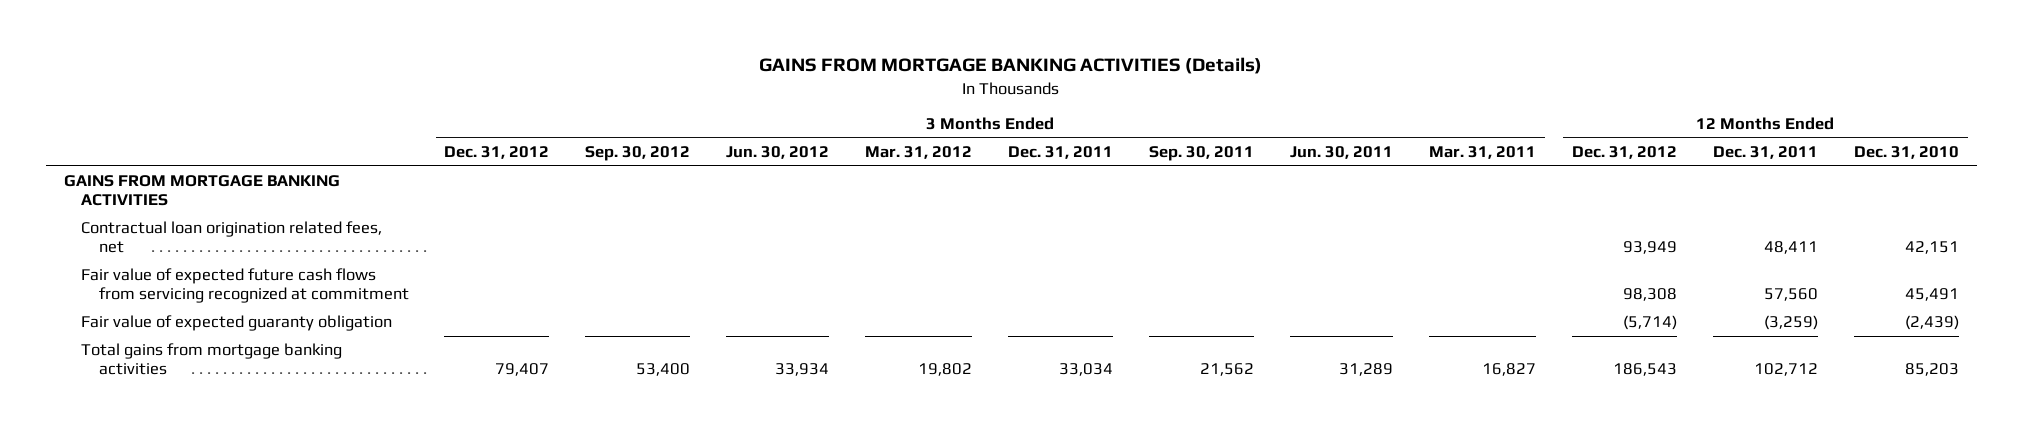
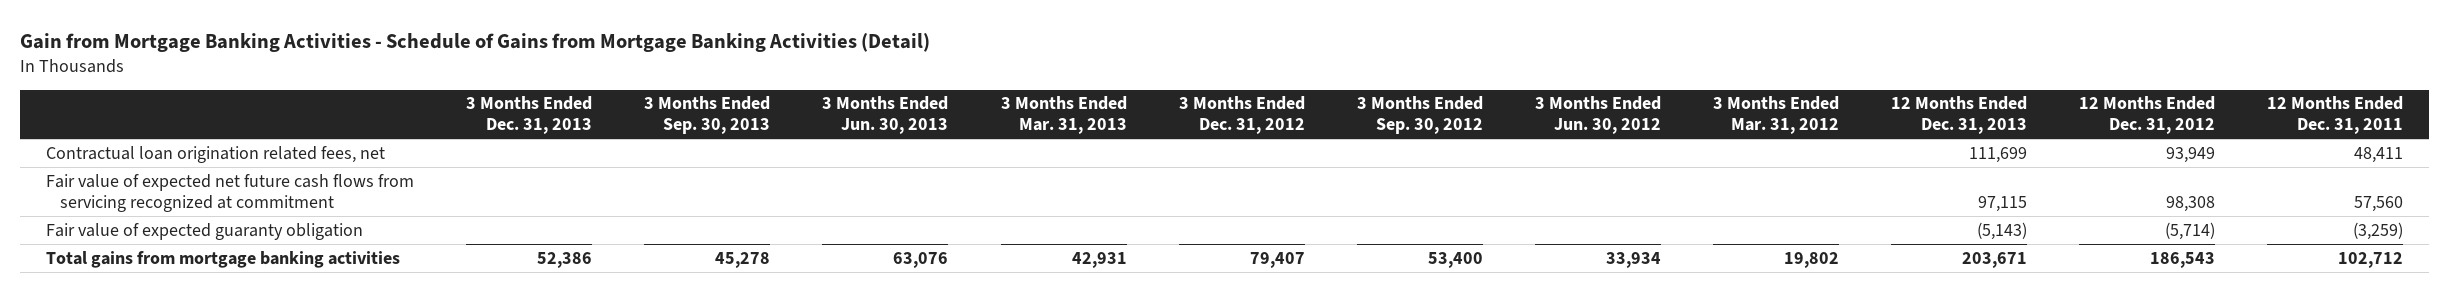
- GAINS FROM MORTGAGE BANKING ACTIVITIES (Details)
+ Gain from Mortgage Banking Activities - Schedule of Gains from Mortgage Banking Activities (Detail)
- | 3 Months Ended Dec. 31, 2012 | 3 Months Ended Sep. 30, 2012 | 3 Months Ended Jun. 30, 2012 | 3 Months Ended Mar. 31, 2012 | 3 Months Ended Dec. 31, 2011 | 3 Months Ended Sep. 30, 2011 | 3 Months Ended Jun. 30, 2011 | 3 Months Ended Mar. 31, 2011 | 12 Months Ended Dec. 31, 2012 | 12 Months Ended Dec. 31, 2011 | 12 Months Ended Dec. 31, 2010
+ | 3 Months Ended Dec. 31, 2013 | 3 Months Ended Sep. 30, 2013 | 3 Months Ended Jun. 30, 2013 | 3 Months Ended Mar. 31, 2013 | 3 Months Ended Dec. 31, 2012 | 3 Months Ended Sep. 30, 2012 | 3 Months Ended Jun. 30, 2012 | 3 Months Ended Mar. 31, 2012 | 12 Months Ended Dec. 31, 2013 | 12 Months Ended Dec. 31, 2012 | 12 Months Ended Dec. 31, 2011
- GAINS FROM MORTGAGE BANKING ACTIVITIES
- Fair value of expected future cash flows from servicing recognized at commitment | | | | | | | | | 98,308 | 57,560 | 45,491
+ Fair value of expected net future cash flows from servicing recognized at commitment | | | | | | | | | 97,115 | 98,308 | 57,560

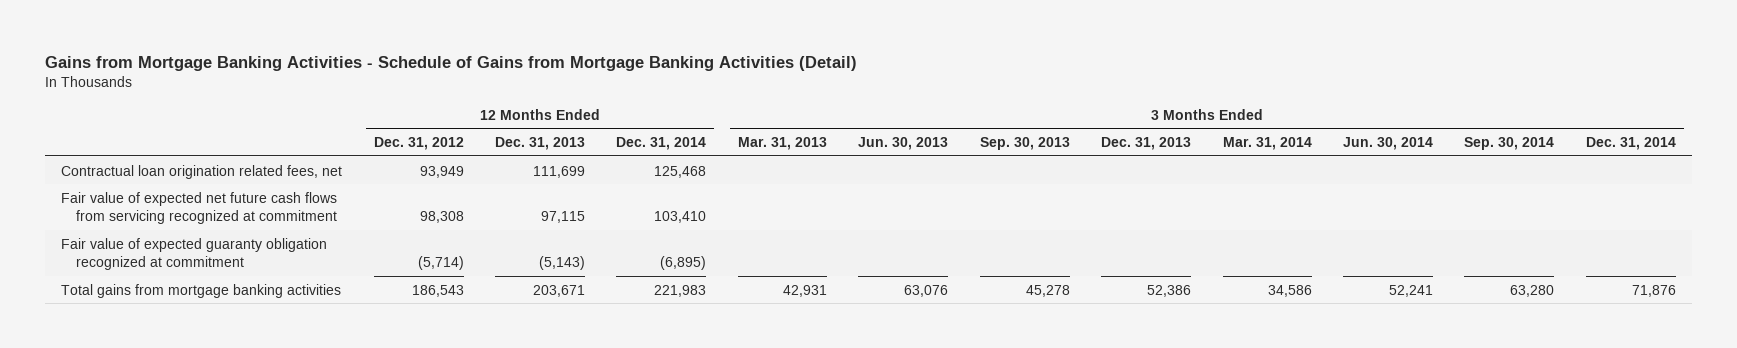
- Gain from Mortgage Banking Activities - Schedule of Gains from Mortgage Banking Activities (Detail)
+ Gains from Mortgage Banking Activities - Schedule of Gains from Mortgage Banking Activities (Detail)
- | 3 Months Ended Dec. 31, 2013 | 3 Months Ended Sep. 30, 2013 | 3 Months Ended Jun. 30, 2013 | 3 Months Ended Mar. 31, 2013 | 3 Months Ended Dec. 31, 2012 | 3 Months Ended Sep. 30, 2012 | 3 Months Ended Jun. 30, 2012 | 3 Months Ended Mar. 31, 2012 | 12 Months Ended Dec. 31, 2013 | 12 Months Ended Dec. 31, 2012 | 12 Months Ended Dec. 31, 2011
+ | 12 Months Ended Dec. 31, 2012 | 12 Months Ended Dec. 31, 2013 | 12 Months Ended Dec. 31, 2014 | 3 Months Ended Mar. 31, 2013 | 3 Months Ended Jun. 30, 2013 | 3 Months Ended Sep. 30, 2013 | 3 Months Ended Dec. 31, 2013 | 3 Months Ended Mar. 31, 2014 | 3 Months Ended Jun. 30, 2014 | 3 Months Ended Sep. 30, 2014 | 3 Months Ended Dec. 31, 2014
- Fair value of expected guaranty obligation | | | | | | | | | (5,143) | (5,714) | (3,259)
+ Fair value of expected guaranty obligation recognized at commitment | (5,714) | (5,143) | (6,895) | | | | | | | |

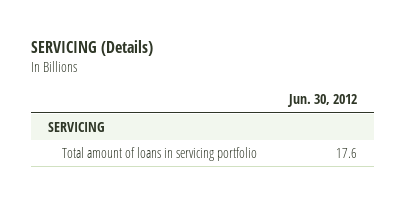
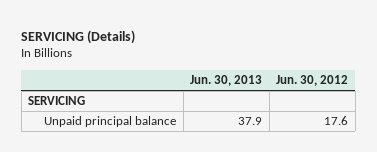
- | Jun. 30, 2012
+ | Jun. 30, 2013 | Jun. 30, 2012
- Total amount of loans in servicing portfolio | 17.6
+ Unpaid principal balance | 37.9 | 17.6

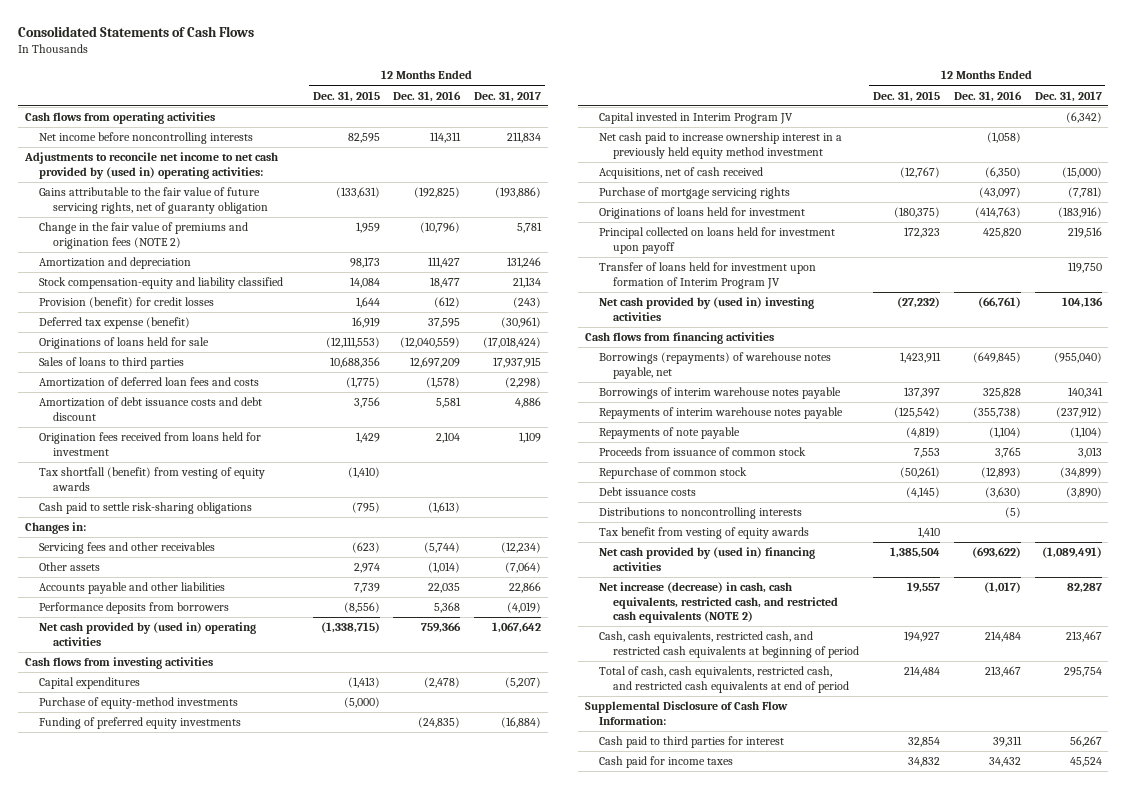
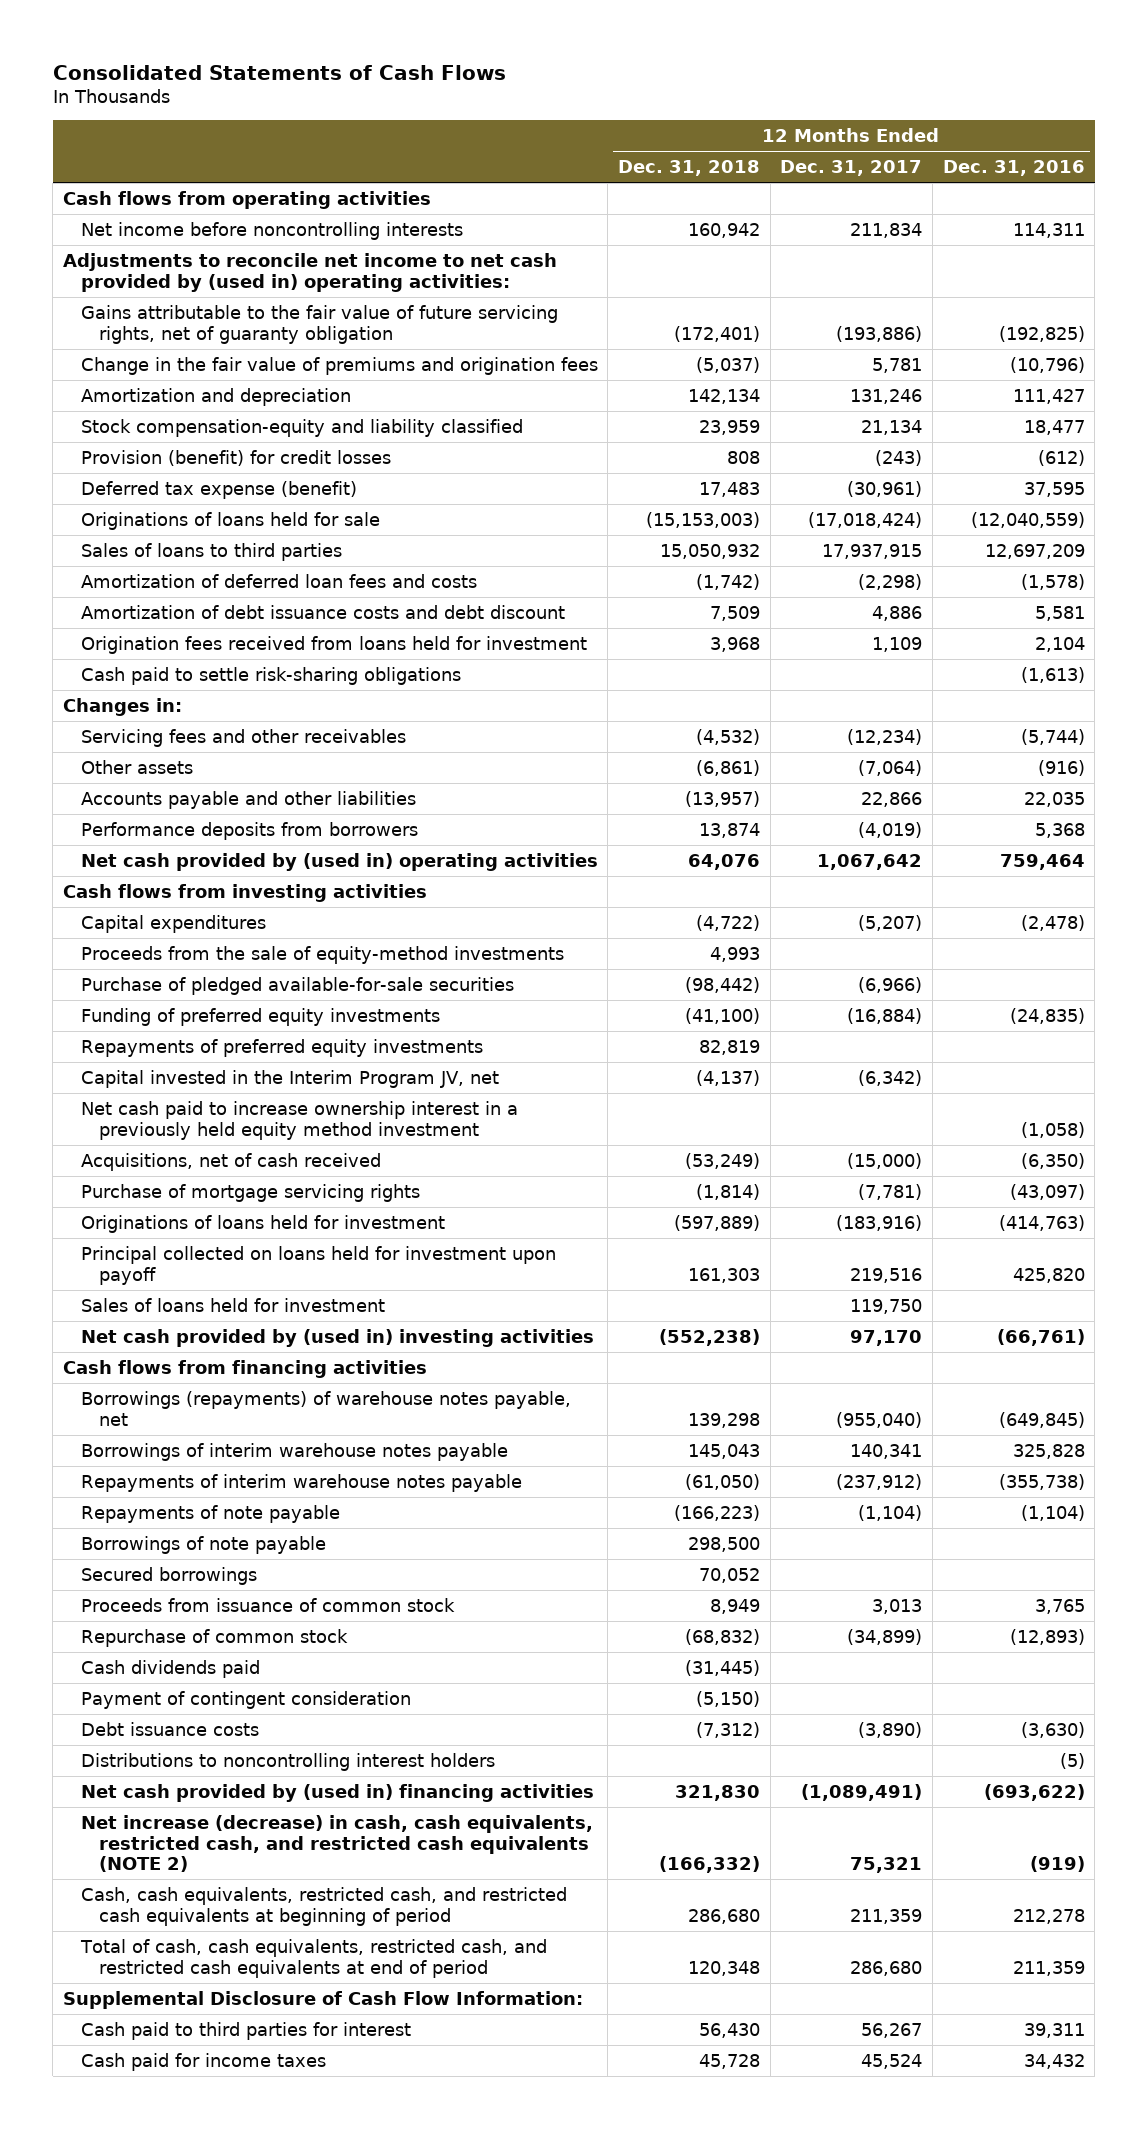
- | 12 Months Ended Dec. 31, 2015 | 12 Months Ended Dec. 31, 2016 | 12 Months Ended Dec. 31, 2017
+ | 12 Months Ended Dec. 31, 2018 | 12 Months Ended Dec. 31, 2017 | 12 Months Ended Dec. 31, 2016
- Change in the fair value of premiums and origination fees (NOTE 2) | 1,959 | (10,796) | 5,781
+ Change in the fair value of premiums and origination fees | (5,037) | 5,781 | (10,796)
- Tax shortfall (benefit) from vesting of equity awards | (1,410) | |
- Other assets | 2,974 | (1,014) | (7,064)
+ Other assets | (6,861) | (7,064) | (916)
- Net cash provided by (used in) operating activities | (1,338,715) | 759,366 | 1,067,642
+ Net cash provided by (used in) operating activities | 64,076 | 1,067,642 | 759,464
- Purchase of equity-method investments | (5,000) | |
+ Proceeds from the sale of equity-method investments | 4,993 | |
+ Purchase of pledged available-for-sale securities | (98,442) | (6,966) |
- Capital invested in Interim Program JV | | | (6,342)
+ Repayments of preferred equity investments | 82,819 | |
+ Capital invested in the Interim Program JV, net | (4,137) | (6,342) |
- Transfer of loans held for investment upon formation of Interim Program JV | | | 119,750
- Net cash provided by (used in) investing activities | (27,232) | (66,761) | 104,136
+ Sales of loans held for investment | | 119,750 |
+ Net cash provided by (used in) investing activities | (552,238) | 97,170 | (66,761)
+ Borrowings of note payable | 298,500 | |
+ Secured borrowings | 70,052 | |
+ Cash dividends paid | (31,445) | |
+ Payment of contingent consideration | (5,150) | |
- Distributions to noncontrolling interests | | (5) |
- Tax benefit from vesting of equity awards | 1,410 | |
+ Distributions to noncontrolling interest holders | | | (5)
- Net increase (decrease) in cash, cash equivalents, restricted cash, and restricted cash equivalents (NOTE 2) | 19,557 | (1,017) | 82,287
- Cash, cash equivalents, restricted cash, and restricted cash equivalents at beginning of period | 194,927 | 214,484 | 213,467
- Total of cash, cash equivalents, restricted cash, and restricted cash equivalents at end of period | 214,484 | 213,467 | 295,754
+ Net increase (decrease) in cash, cash equivalents, restricted cash, and restricted cash equivalents (NOTE 2) | (166,332) | 75,321 | (919)
+ Cash, cash equivalents, restricted cash, and restricted cash equivalents at beginning of period | 286,680 | 211,359 | 212,278
+ Total of cash, cash equivalents, restricted cash, and restricted cash equivalents at end of period | 120,348 | 286,680 | 211,359

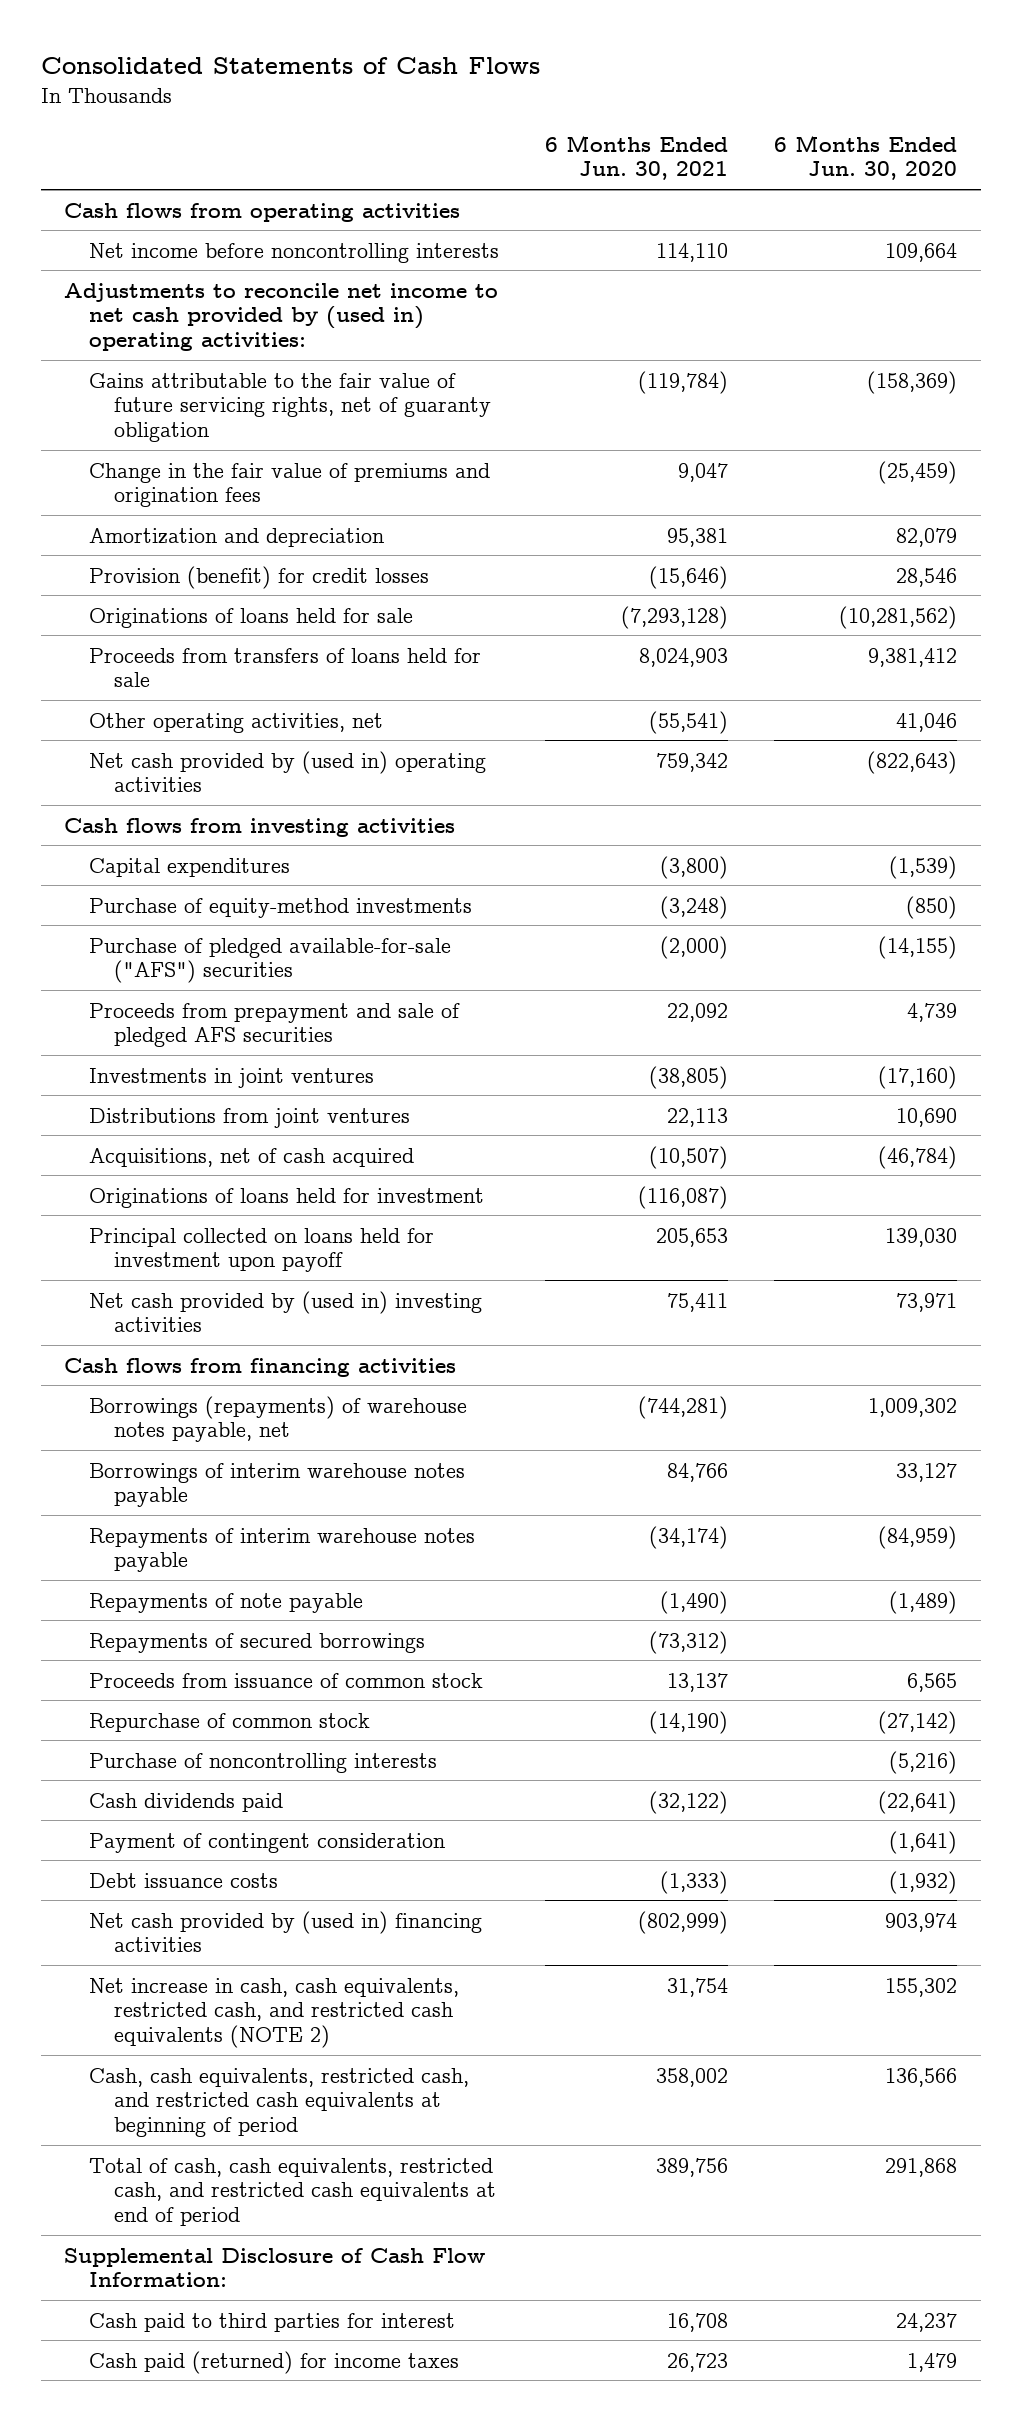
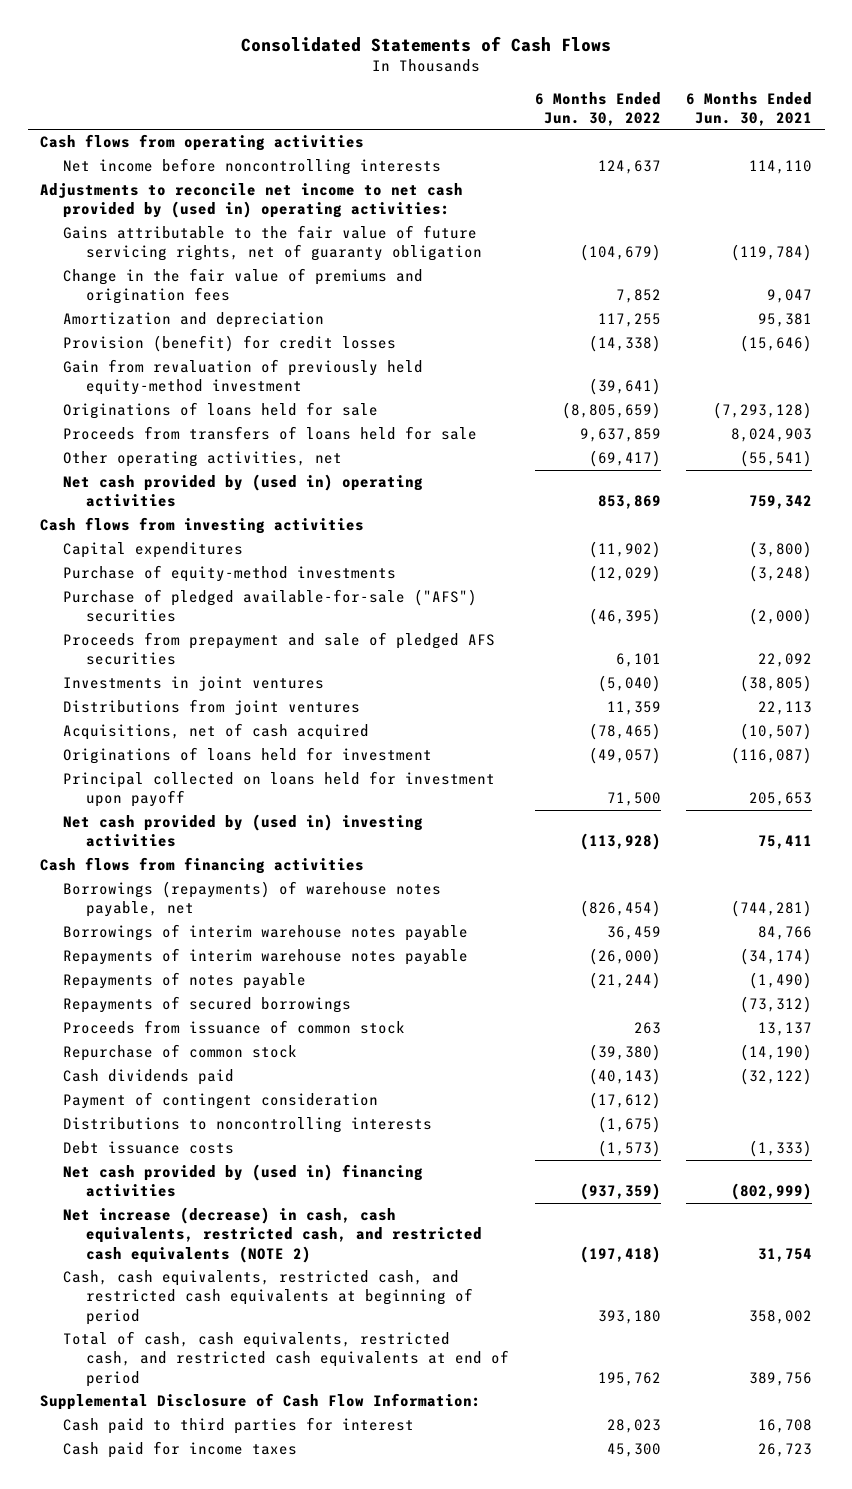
- | 6 Months Ended Jun. 30, 2021 | 6 Months Ended Jun. 30, 2020
+ | 6 Months Ended Jun. 30, 2022 | 6 Months Ended Jun. 30, 2021
+ Gain from revaluation of previously held equity-method investment | (39,641) |
- Repayments of note payable | (1,490) | (1,489)
+ Repayments of notes payable | (21,244) | (1,490)
- Purchase of noncontrolling interests | | (5,216)
+ Distributions to noncontrolling interests | (1,675) |
- Net increase in cash, cash equivalents, restricted cash, and restricted cash equivalents (NOTE 2) | 31,754 | 155,302
+ Net increase (decrease) in cash, cash equivalents, restricted cash, and restricted cash equivalents (NOTE 2) | (197,418) | 31,754
- Cash paid (returned) for income taxes | 26,723 | 1,479
+ Cash paid for income taxes | 45,300 | 26,723

